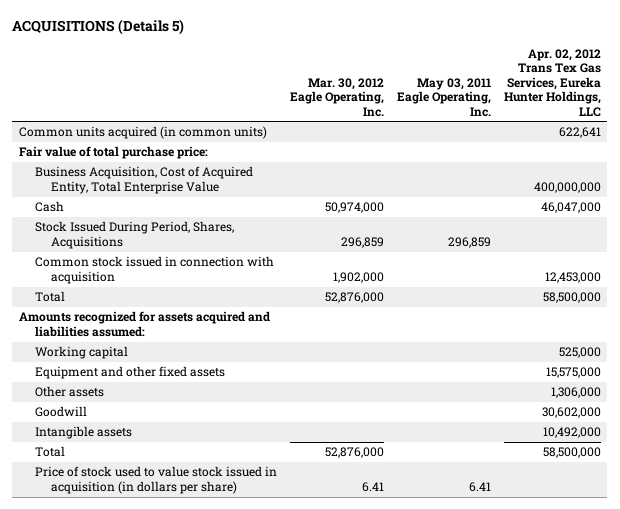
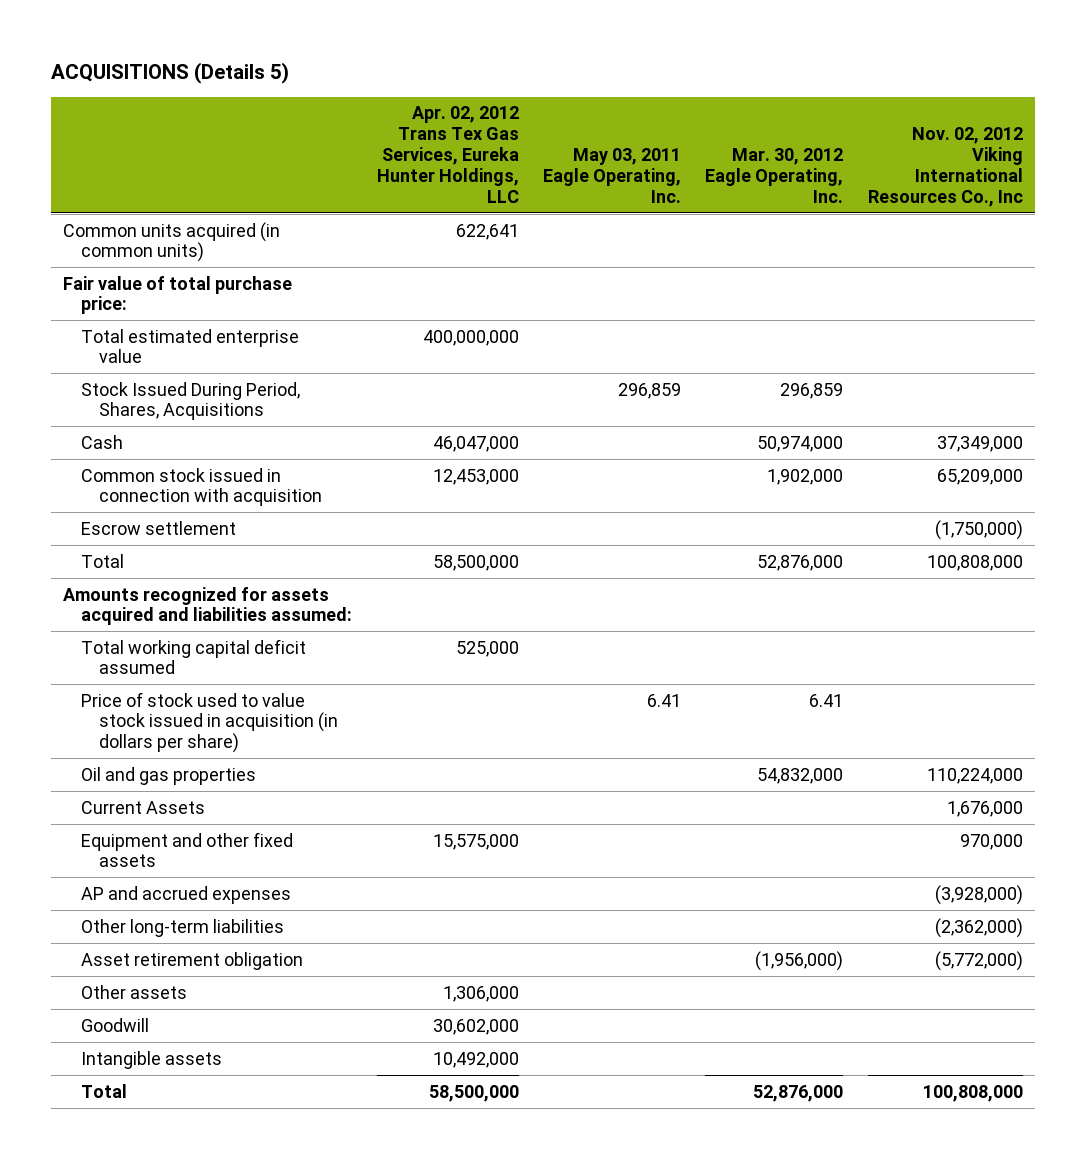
- | Mar. 30, 2012 Eagle Operating, Inc. | May 03, 2011 Eagle Operating, Inc. | Apr. 02, 2012 Trans Tex Gas Services, Eureka Hunter Holdings, LLC
+ | Apr. 02, 2012 Trans Tex Gas Services, Eureka Hunter Holdings, LLC | May 03, 2011 Eagle Operating, Inc. | Mar. 30, 2012 Eagle Operating, Inc. | Nov. 02, 2012 Viking International Resources Co., Inc
- Business Acquisition, Cost of Acquired Entity, Total Enterprise Value | | | 400,000,000
+ Total estimated enterprise value | 400,000,000 | | |
moved down: Cash | 46,047,000 | | 50,974,000 | 37,349,000
+ Escrow settlement | | | | (1,750,000)
- Working capital | | | 525,000
+ Total working capital deficit assumed | 525,000 | | |
moved up: Price of stock used to value stock issued in acquisition (in dollars per share) | | 6.41 | 6.41 |
+ Oil and gas properties | | | 54,832,000 | 110,224,000
+ Current Assets | | | | 1,676,000
+ AP and accrued expenses | | | | (3,928,000)
+ Other long-term liabilities | | | | (2,362,000)
+ Asset retirement obligation | | | (1,956,000) | (5,772,000)

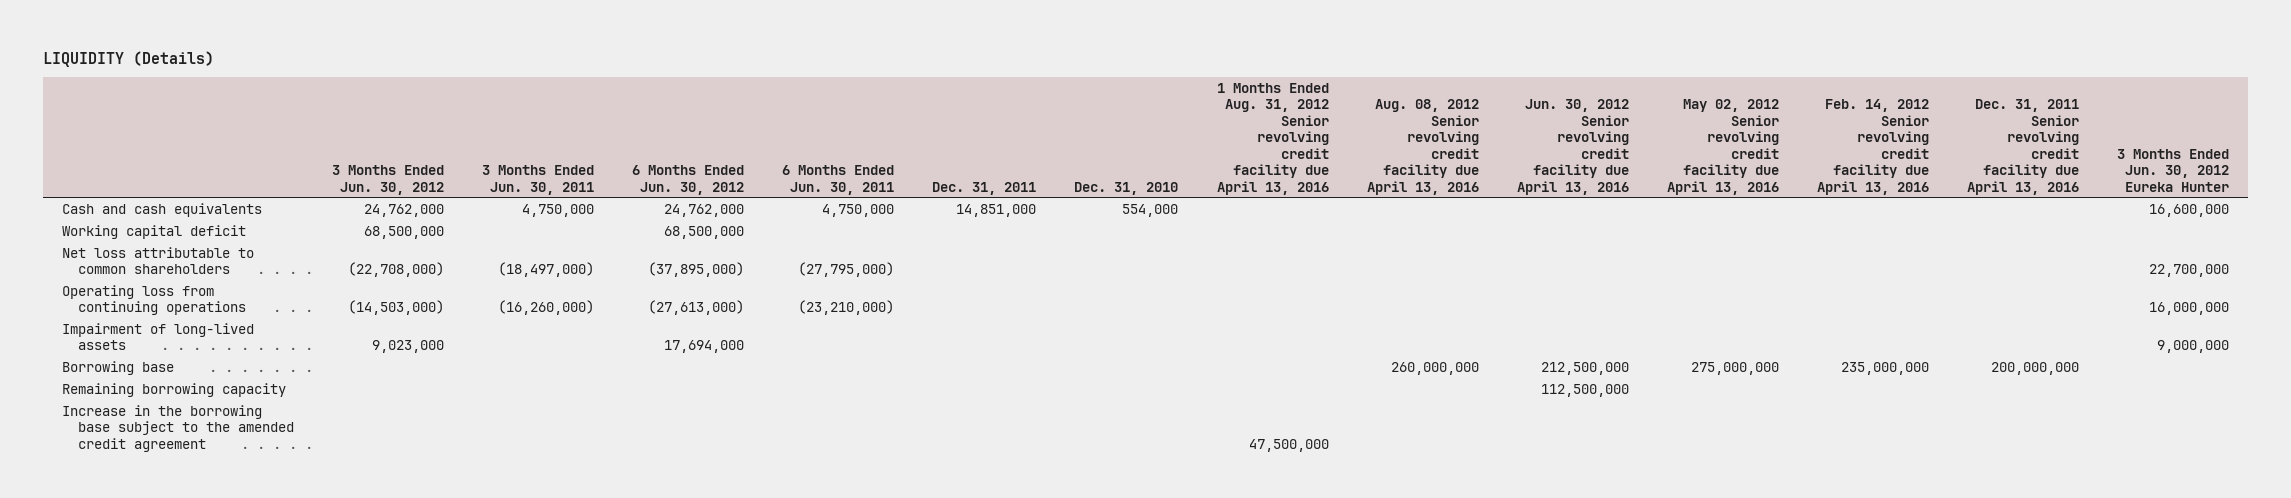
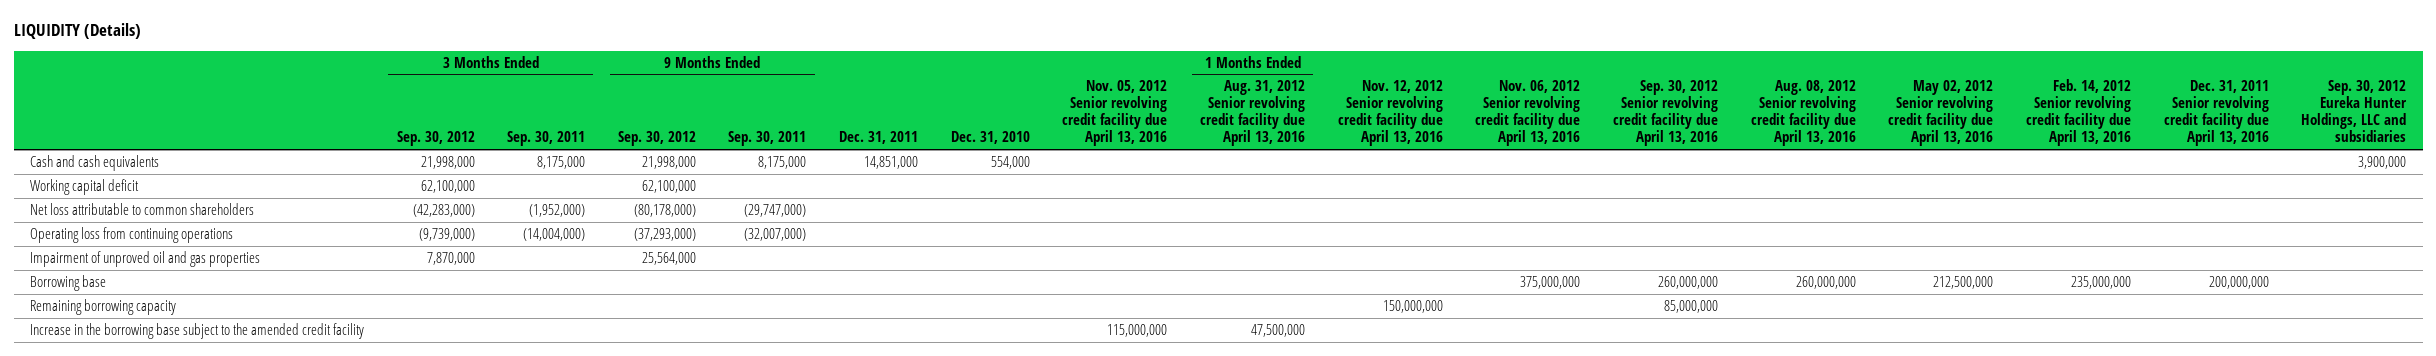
- | 3 Months Ended Jun. 30, 2012 | 3 Months Ended Jun. 30, 2011 | 6 Months Ended Jun. 30, 2012 | 6 Months Ended Jun. 30, 2011 | Dec. 31, 2011 | Dec. 31, 2010 | 1 Months Ended Aug. 31, 2012 Senior revolving credit facility due April 13, 2016 | Aug. 08, 2012 Senior revolving credit facility due April 13, 2016 | Jun. 30, 2012 Senior revolving credit facility due April 13, 2016 | May 02, 2012 Senior revolving credit facility due April 13, 2016 | Feb. 14, 2012 Senior revolving credit facility due April 13, 2016 | Dec. 31, 2011 Senior revolving credit facility due April 13, 2016 | 3 Months Ended Jun. 30, 2012 Eureka Hunter
+ | 3 Months Ended Sep. 30, 2012 | 3 Months Ended Sep. 30, 2011 | 9 Months Ended Sep. 30, 2012 | 9 Months Ended Sep. 30, 2011 | Dec. 31, 2011 | Dec. 31, 2010 | Nov. 05, 2012 Senior revolving credit facility due April 13, 2016 | 1 Months Ended Aug. 31, 2012 Senior revolving credit facility due April 13, 2016 | Nov. 12, 2012 Senior revolving credit facility due April 13, 2016 | Nov. 06, 2012 Senior revolving credit facility due April 13, 2016 | Sep. 30, 2012 Senior revolving credit facility due April 13, 2016 | Aug. 08, 2012 Senior revolving credit facility due April 13, 2016 | May 02, 2012 Senior revolving credit facility due April 13, 2016 | Feb. 14, 2012 Senior revolving credit facility due April 13, 2016 | Dec. 31, 2011 Senior revolving credit facility due April 13, 2016 | Sep. 30, 2012 Eureka Hunter Holdings, LLC and subsidiaries
- Impairment of long-lived assets | 9,023,000 | | 17,694,000 | | | | | | | | | | 9,000,000
- Borrowing base | | | | | | | | 260,000,000 | 212,500,000 | 275,000,000 | 235,000,000 | 200,000,000 |
+ Impairment of unproved oil and gas properties | 7,870,000 | | 25,564,000 | | | | | | | | | | | | |
+ Borrowing base | | | | | | | | | | 375,000,000 | 260,000,000 | 260,000,000 | 212,500,000 | 235,000,000 | 200,000,000 |
- Increase in the borrowing base subject to the amended credit agreement | | | | | | | 47,500,000 | | | | | |
+ Increase in the borrowing base subject to the amended credit facility | | | | | | | 115,000,000 | 47,500,000 | | | | | | | |

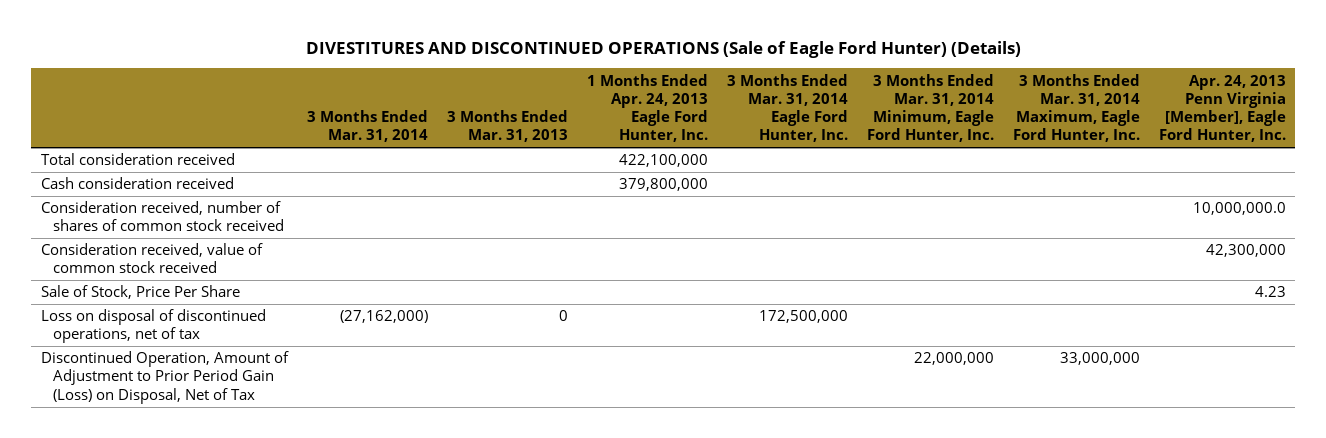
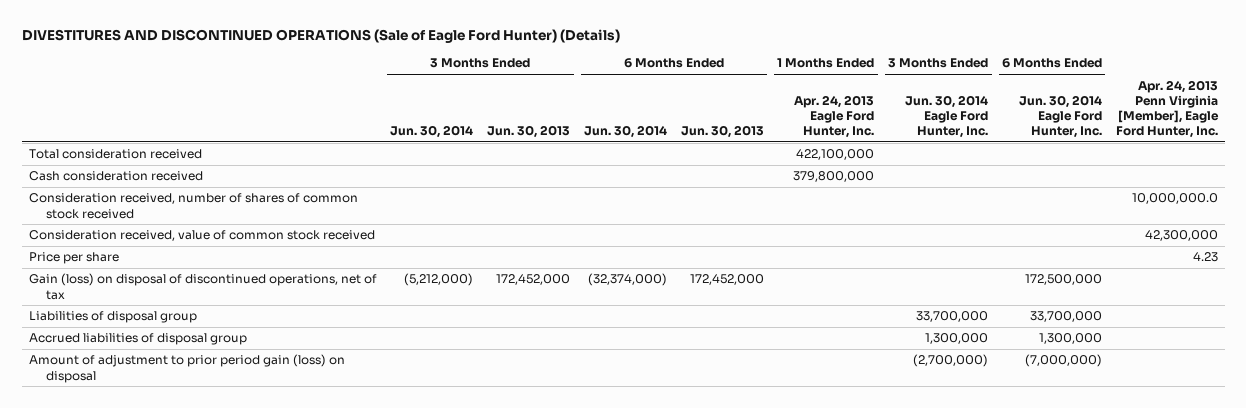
- | 3 Months Ended Mar. 31, 2014 | 3 Months Ended Mar. 31, 2013 | 1 Months Ended Apr. 24, 2013 Eagle Ford Hunter, Inc. | 3 Months Ended Mar. 31, 2014 Eagle Ford Hunter, Inc. | 3 Months Ended Mar. 31, 2014 Minimum, Eagle Ford Hunter, Inc. | 3 Months Ended Mar. 31, 2014 Maximum, Eagle Ford Hunter, Inc. | Apr. 24, 2013 Penn Virginia [Member], Eagle Ford Hunter, Inc.
+ | 3 Months Ended Jun. 30, 2014 | 3 Months Ended Jun. 30, 2013 | 6 Months Ended Jun. 30, 2014 | 6 Months Ended Jun. 30, 2013 | 1 Months Ended Apr. 24, 2013 Eagle Ford Hunter, Inc. | 3 Months Ended Jun. 30, 2014 Eagle Ford Hunter, Inc. | 6 Months Ended Jun. 30, 2014 Eagle Ford Hunter, Inc. | Apr. 24, 2013 Penn Virginia [Member], Eagle Ford Hunter, Inc.
- Sale of Stock, Price Per Share | | | | | | | 4.23
- Loss on disposal of discontinued operations, net of tax | (27,162,000) | 0 | | 172,500,000 | | |
- Discontinued Operation, Amount of Adjustment to Prior Period Gain (Loss) on Disposal, Net of Tax | | | | | 22,000,000 | 33,000,000 |
+ Price per share | | | | | | | | 4.23
+ Gain (loss) on disposal of discontinued operations, net of tax | (5,212,000) | 172,452,000 | (32,374,000) | 172,452,000 | | | 172,500,000 |
+ Liabilities of disposal group | | | | | | 33,700,000 | 33,700,000 |
+ Accrued liabilities of disposal group | | | | | | 1,300,000 | 1,300,000 |
+ Amount of adjustment to prior period gain (loss) on disposal | | | | | | (2,700,000) | (7,000,000) |

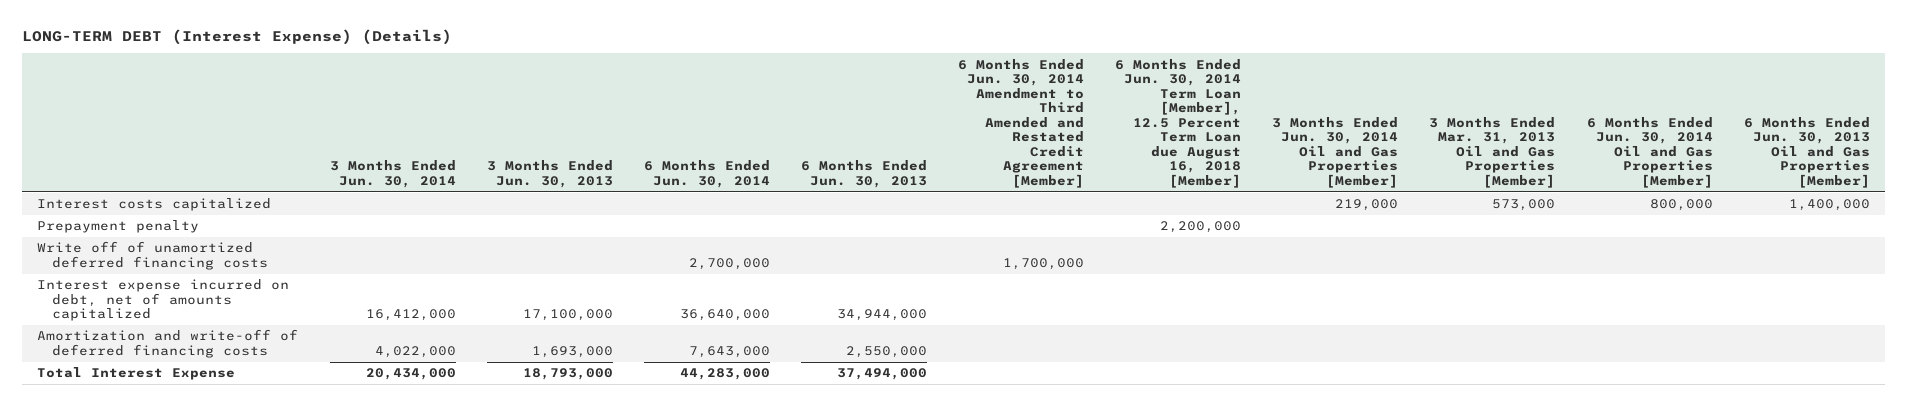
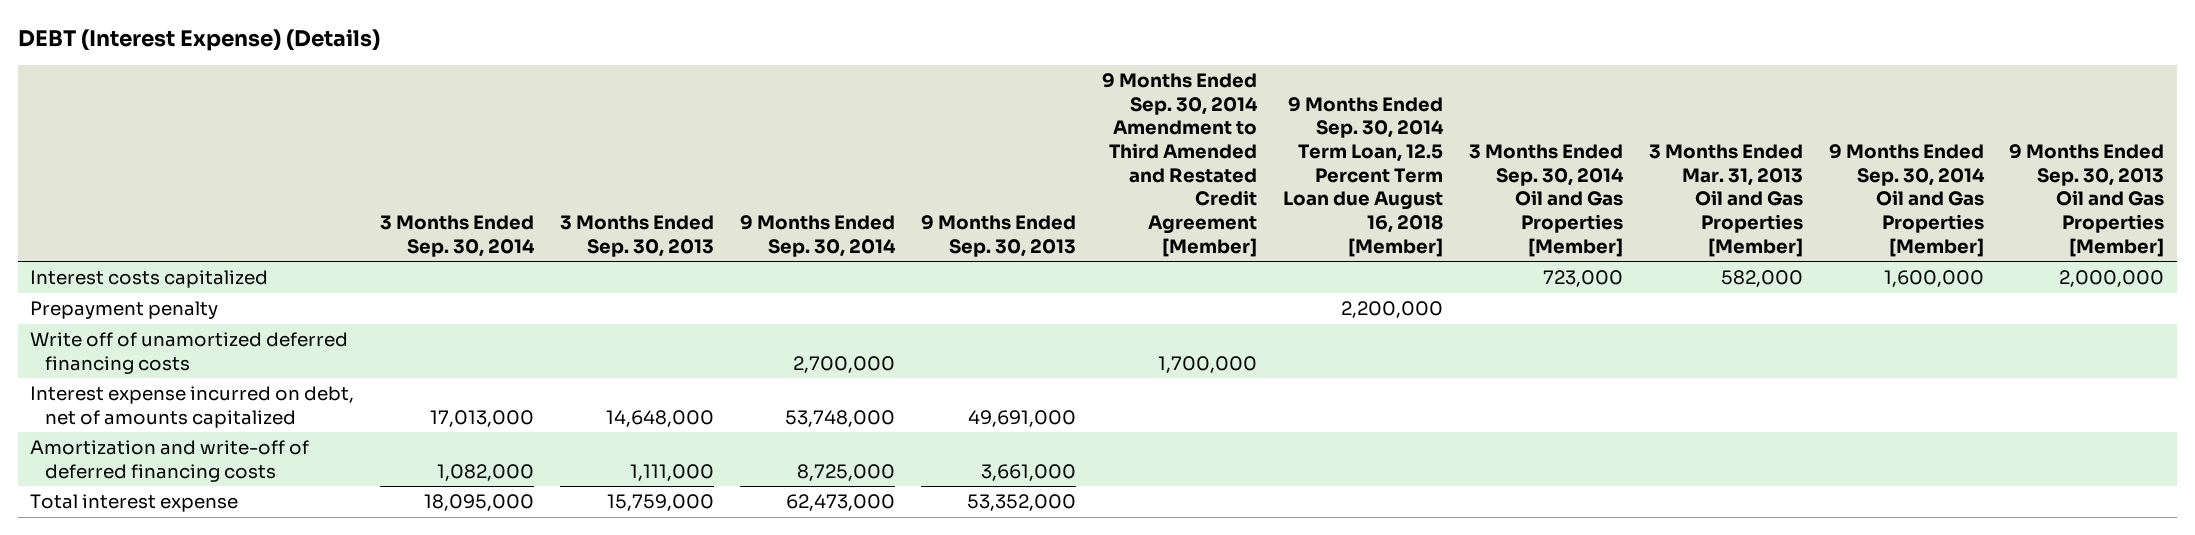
- LONG-TERM DEBT (Interest Expense) (Details)
+ DEBT (Interest Expense) (Details)
- | 3 Months Ended Jun. 30, 2014 | 3 Months Ended Jun. 30, 2013 | 6 Months Ended Jun. 30, 2014 | 6 Months Ended Jun. 30, 2013 | 6 Months Ended Jun. 30, 2014 Amendment to Third Amended and Restated Credit Agreement [Member] | 6 Months Ended Jun. 30, 2014 Term Loan [Member], 12.5 Percent Term Loan due August 16, 2018 [Member] | 3 Months Ended Jun. 30, 2014 Oil and Gas Properties [Member] | 3 Months Ended Mar. 31, 2013 Oil and Gas Properties [Member] | 6 Months Ended Jun. 30, 2014 Oil and Gas Properties [Member] | 6 Months Ended Jun. 30, 2013 Oil and Gas Properties [Member]
+ | 3 Months Ended Sep. 30, 2014 | 3 Months Ended Sep. 30, 2013 | 9 Months Ended Sep. 30, 2014 | 9 Months Ended Sep. 30, 2013 | 9 Months Ended Sep. 30, 2014 Amendment to Third Amended and Restated Credit Agreement [Member] | 9 Months Ended Sep. 30, 2014 Term Loan, 12.5 Percent Term Loan due August 16, 2018 [Member] | 3 Months Ended Sep. 30, 2014 Oil and Gas Properties [Member] | 3 Months Ended Mar. 31, 2013 Oil and Gas Properties [Member] | 9 Months Ended Sep. 30, 2014 Oil and Gas Properties [Member] | 9 Months Ended Sep. 30, 2013 Oil and Gas Properties [Member]
- Interest costs capitalized | | | | | | | 219,000 | 573,000 | 800,000 | 1,400,000
+ Interest costs capitalized | | | | | | | 723,000 | 582,000 | 1,600,000 | 2,000,000
- Total Interest Expense | 20,434,000 | 18,793,000 | 44,283,000 | 37,494,000 | | | | | |
+ Total interest expense | 18,095,000 | 15,759,000 | 62,473,000 | 53,352,000 | | | | | |

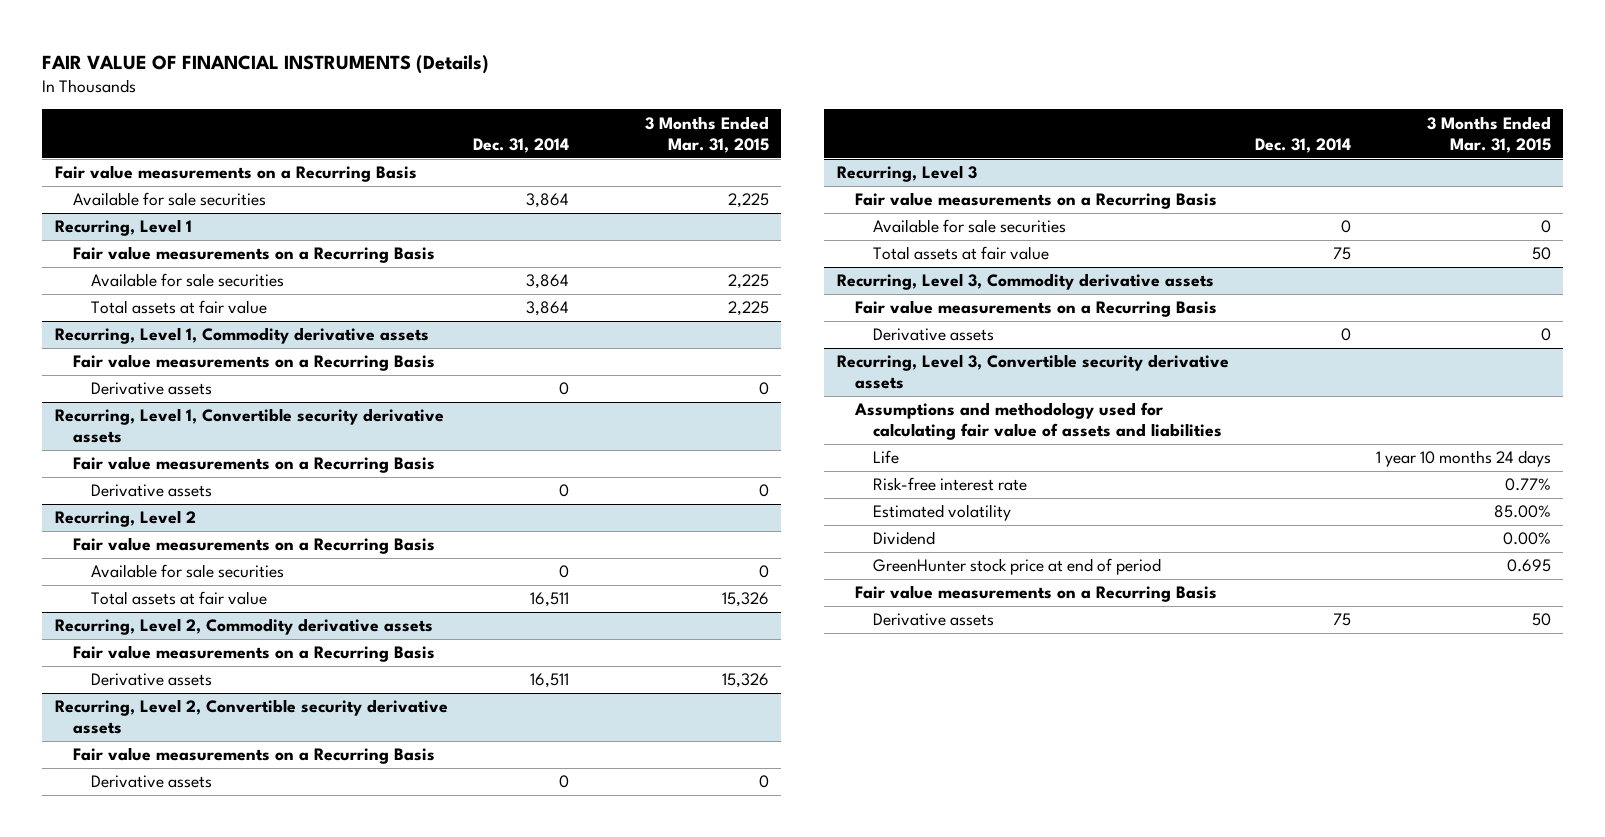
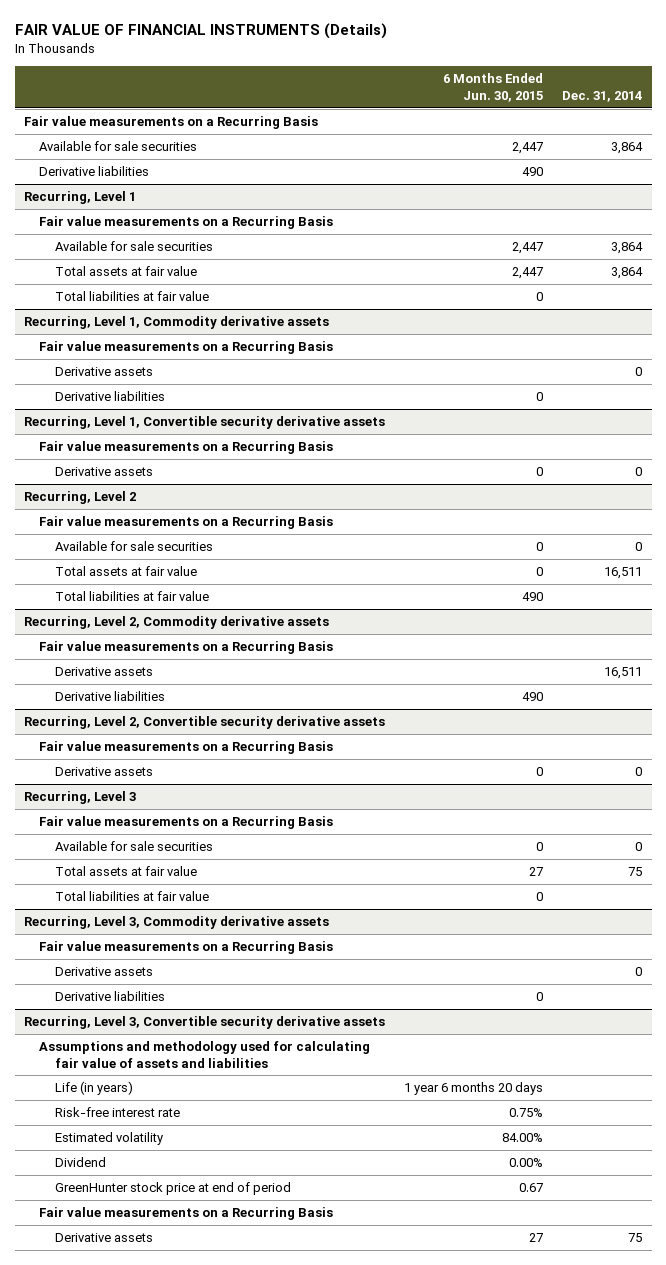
- | Dec. 31, 2014 | 3 Months Ended Mar. 31, 2015
+ | 6 Months Ended Jun. 30, 2015 | Dec. 31, 2014
+ Derivative liabilities | 490 |
@ Recurring, Level 1
+ Total liabilities at fair value | 0 |
@ Recurring, Level 1, Commodity derivative assets
+ Derivative liabilities | 0 |
@ Recurring, Level 2
+ Total liabilities at fair value | 490 |
@ Recurring, Level 2, Commodity derivative assets
+ Derivative liabilities | 490 |
@ Recurring, Level 3
+ Total liabilities at fair value | 0 |
@ Recurring, Level 3, Commodity derivative assets
+ Derivative liabilities | 0 |
@ Recurring, Level 3, Convertible security derivative assets
- Life | | 1 year 10 months 24 days
+ Life (in years) | 1 year 6 months 20 days |

